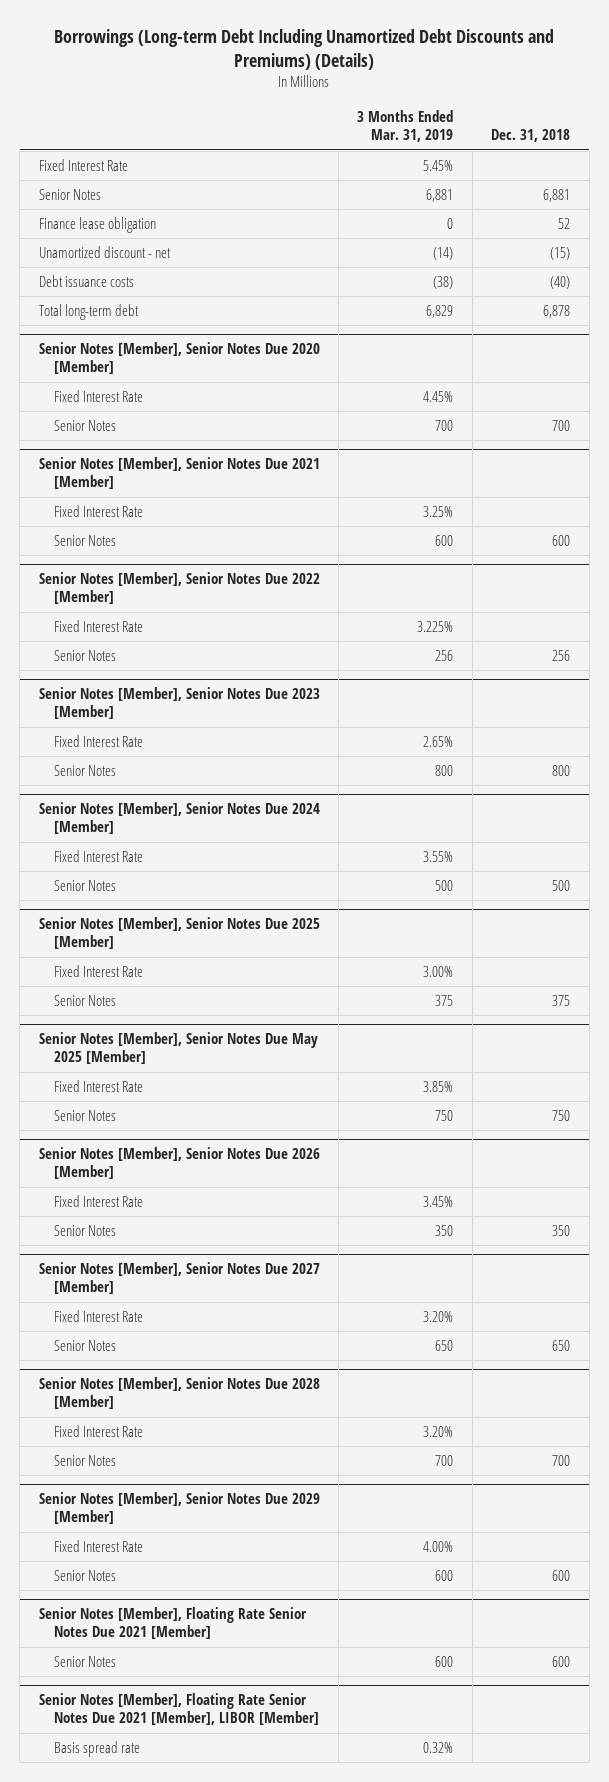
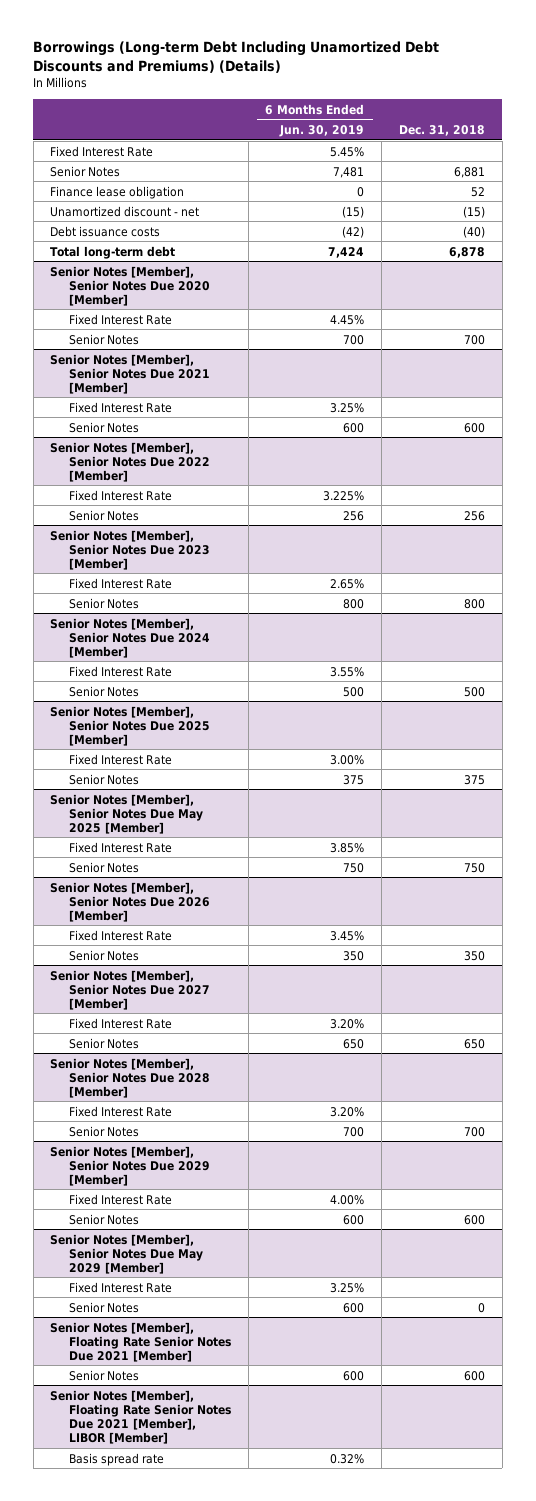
- | 3 Months Ended Mar. 31, 2019 | Dec. 31, 2018
+ | 6 Months Ended Jun. 30, 2019 | Dec. 31, 2018
+ Senior Notes [Member], Senior Notes Due May 2029 [Member]
+ Fixed Interest Rate | 3.25% |
+ Senior Notes | 600 | 0

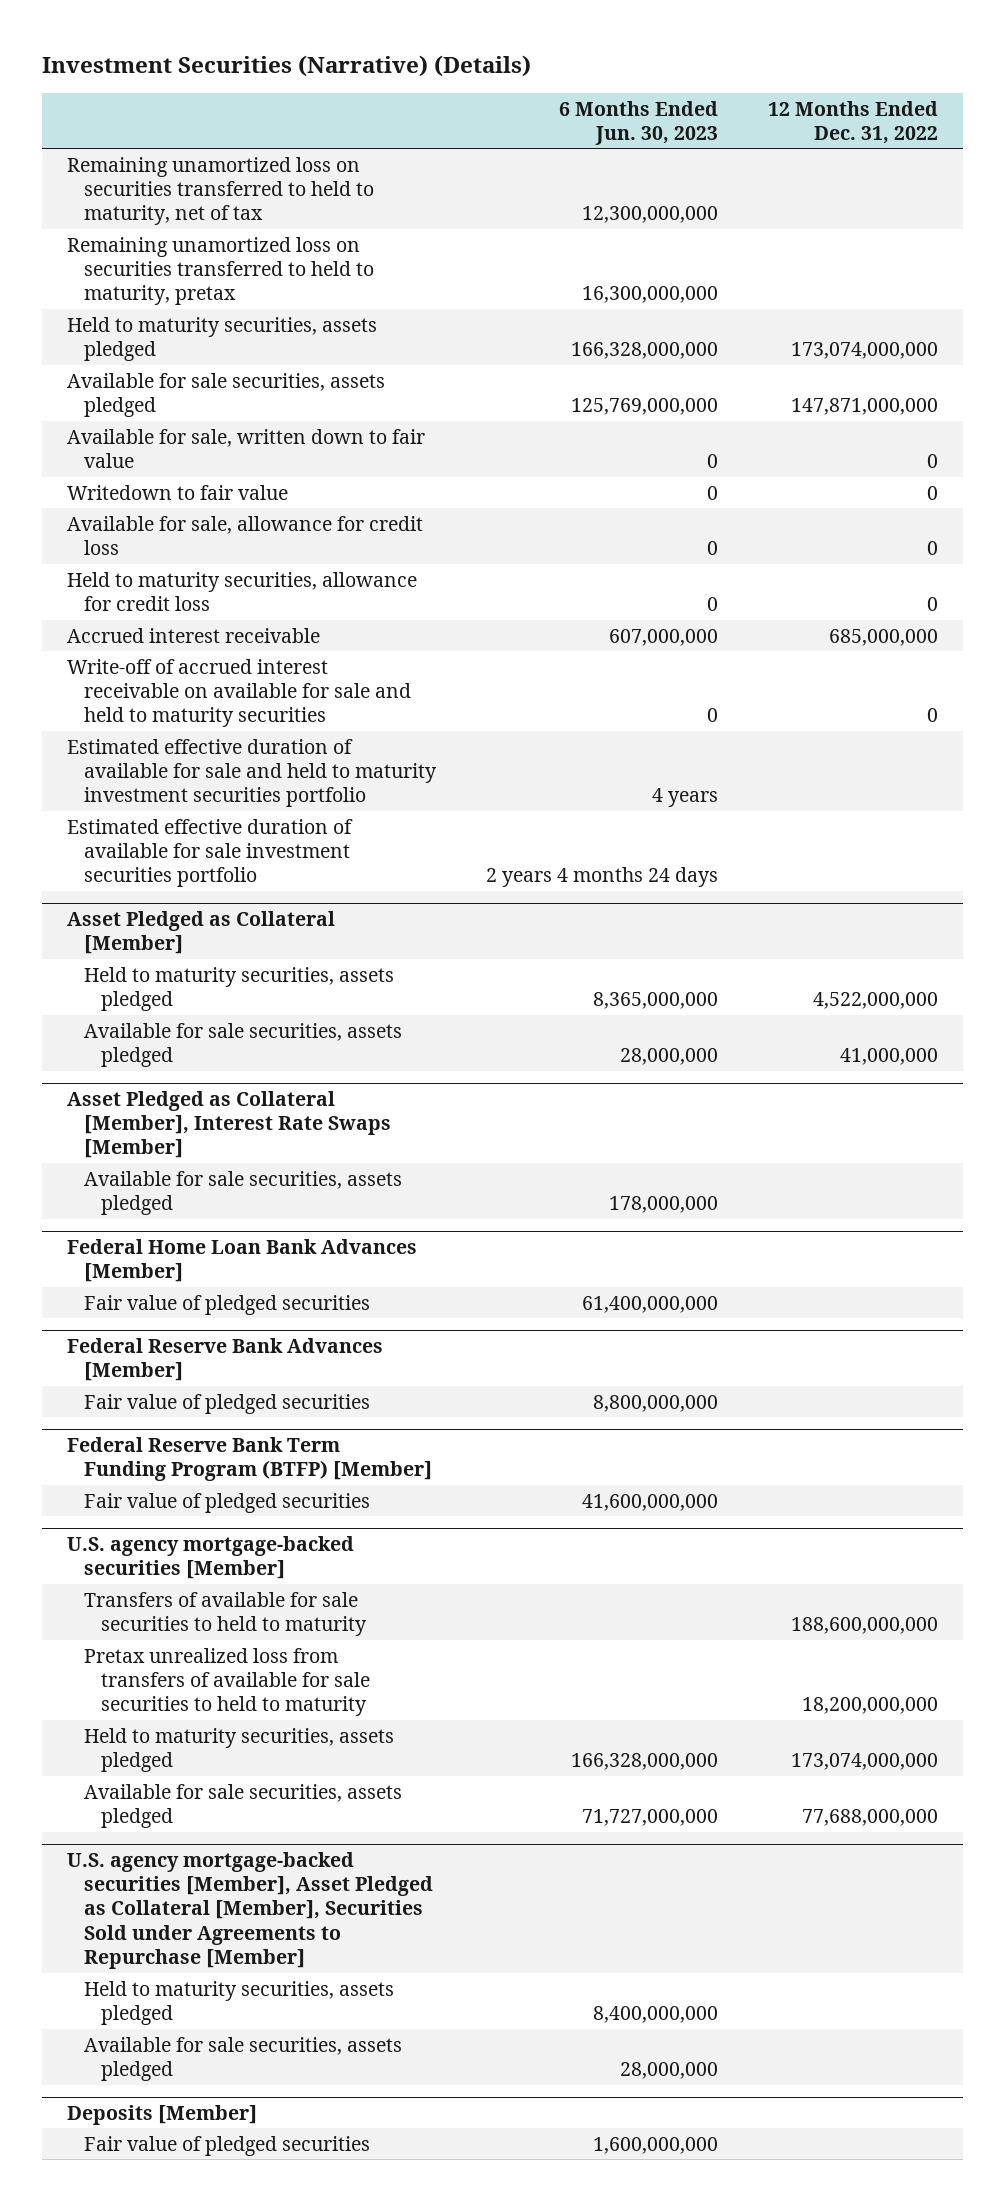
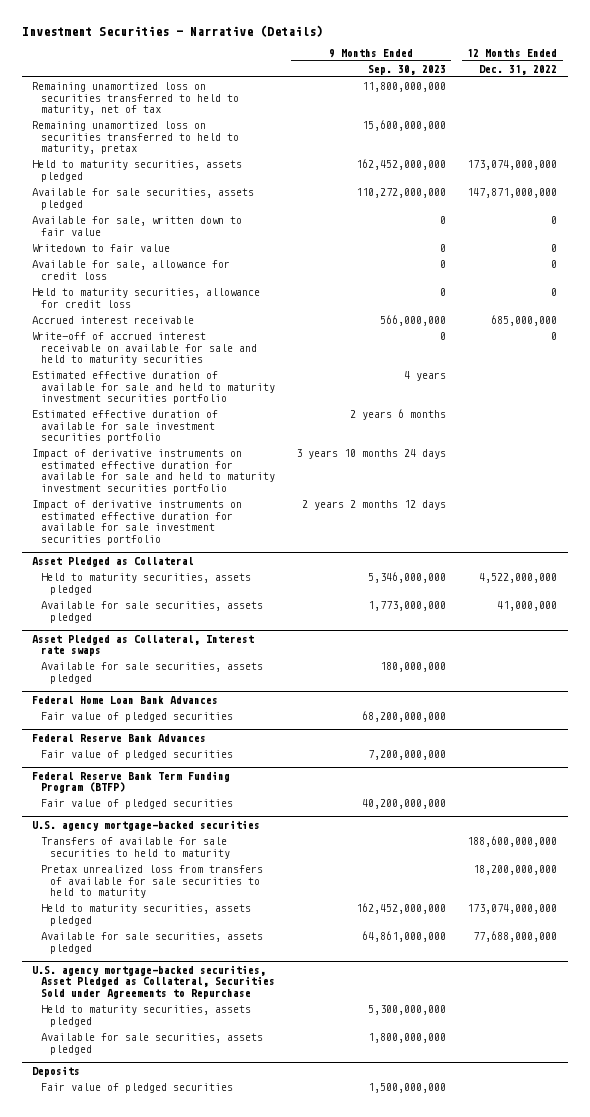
- Investment Securities (Narrative) (Details)
+ Investment Securities - Narrative (Details)
- | 6 Months Ended Jun. 30, 2023 | 12 Months Ended Dec. 31, 2022
+ | 9 Months Ended Sep. 30, 2023 | 12 Months Ended Dec. 31, 2022
- Asset Pledged as Collateral [Member]
+ Impact of derivative instruments on estimated effective duration for available for sale and held to maturity investment securities portfolio | 3 years 10 months 24 days |
+ Impact of derivative instruments on estimated effective duration for available for sale investment securities portfolio | 2 years 2 months 12 days |
+ Asset Pledged as Collateral
- Asset Pledged as Collateral [Member], Interest Rate Swaps [Member]
+ Asset Pledged as Collateral, Interest rate swaps
- Federal Home Loan Bank Advances [Member]
+ Federal Home Loan Bank Advances
- Federal Reserve Bank Advances [Member]
+ Federal Reserve Bank Advances
- Federal Reserve Bank Term Funding Program (BTFP) [Member]
+ Federal Reserve Bank Term Funding Program (BTFP)
- U.S. agency mortgage-backed securities [Member]
+ U.S. agency mortgage-backed securities
- U.S. agency mortgage-backed securities [Member], Asset Pledged as Collateral [Member], Securities Sold under Agreements to Repurchase [Member]
+ U.S. agency mortgage-backed securities, Asset Pledged as Collateral, Securities Sold under Agreements to Repurchase
- Deposits [Member]
+ Deposits

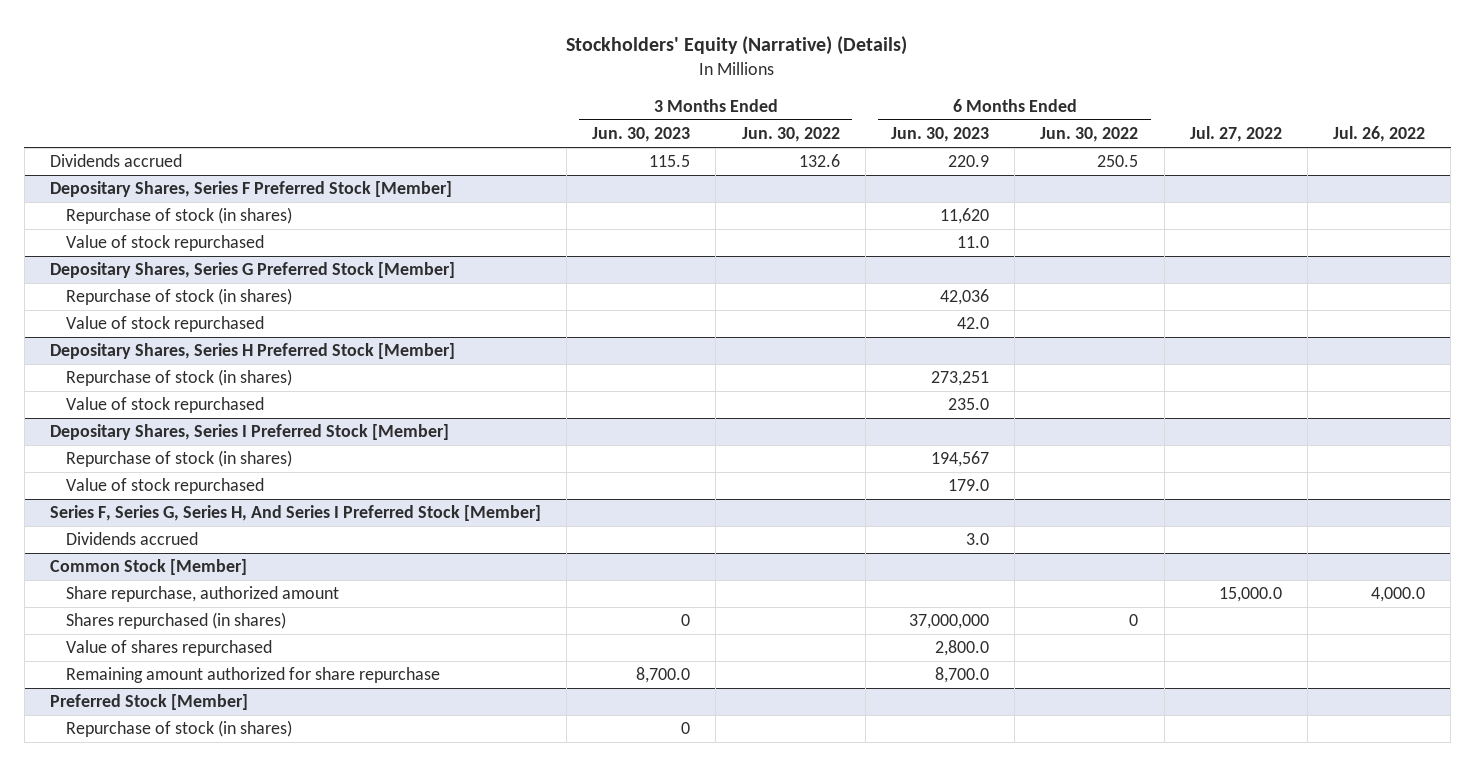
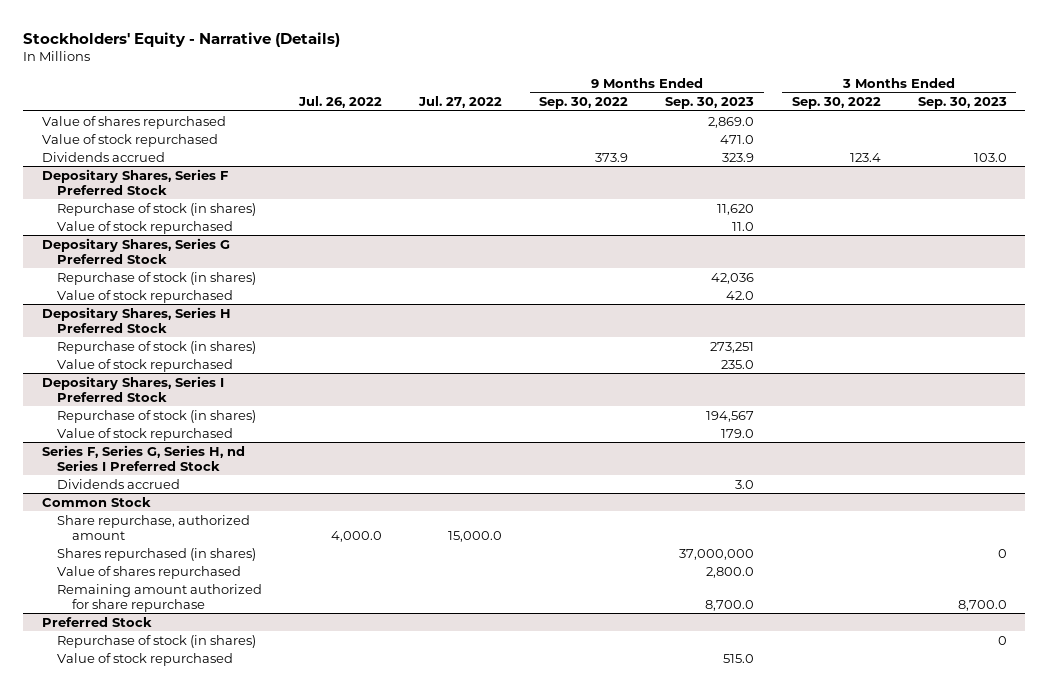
- Stockholders' Equity (Narrative) (Details)
+ Stockholders' Equity - Narrative (Details)
- | 3 Months Ended Jun. 30, 2023 | 3 Months Ended Jun. 30, 2022 | 6 Months Ended Jun. 30, 2023 | 6 Months Ended Jun. 30, 2022 | Jul. 27, 2022 | Jul. 26, 2022
+ | Jul. 26, 2022 | Jul. 27, 2022 | 9 Months Ended Sep. 30, 2022 | 9 Months Ended Sep. 30, 2023 | 3 Months Ended Sep. 30, 2022 | 3 Months Ended Sep. 30, 2023
+ Value of shares repurchased | | | | 2,869.0 | |
+ Value of stock repurchased | | | | 471.0 | |
- Depositary Shares, Series F Preferred Stock [Member]
+ Depositary Shares, Series F Preferred Stock
- Depositary Shares, Series G Preferred Stock [Member]
+ Depositary Shares, Series G Preferred Stock
- Depositary Shares, Series H Preferred Stock [Member]
+ Depositary Shares, Series H Preferred Stock
- Depositary Shares, Series I Preferred Stock [Member]
+ Depositary Shares, Series I Preferred Stock
- Series F, Series G, Series H, And Series I Preferred Stock [Member]
+ Series F, Series G, Series H, nd Series I Preferred Stock
- Common Stock [Member]
+ Common Stock
- Preferred Stock [Member]
+ Preferred Stock
+ Value of stock repurchased | | | | 515.0 | |

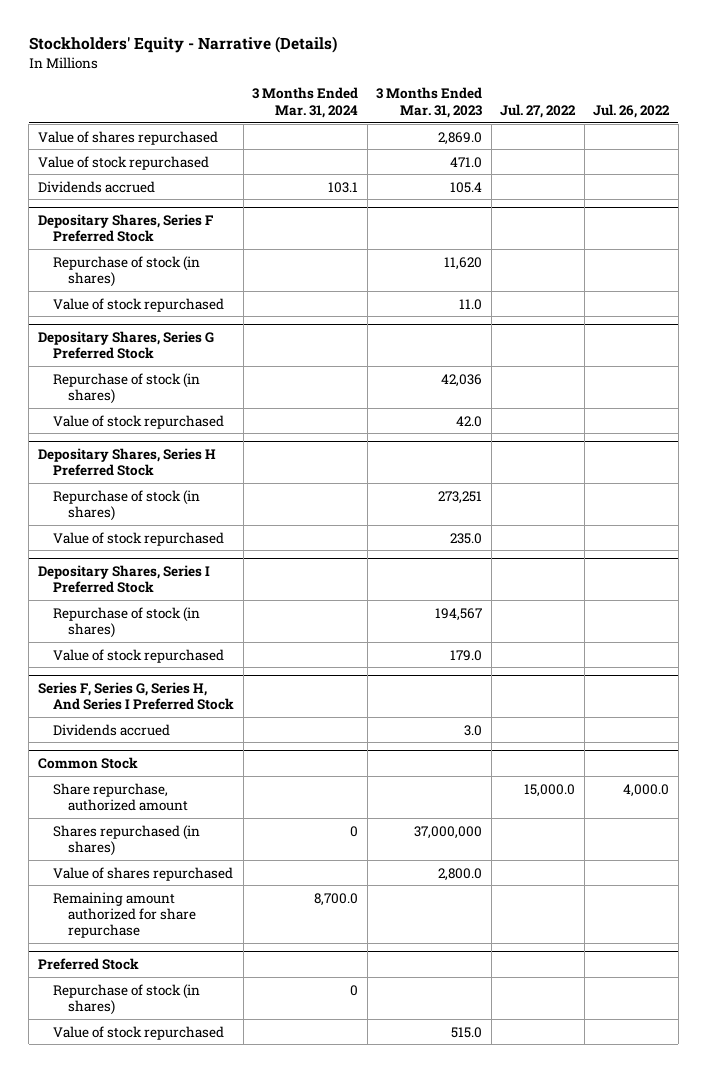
- | Jul. 26, 2022 | Jul. 27, 2022 | 9 Months Ended Sep. 30, 2022 | 9 Months Ended Sep. 30, 2023 | 3 Months Ended Sep. 30, 2022 | 3 Months Ended Sep. 30, 2023
+ | 3 Months Ended Mar. 31, 2024 | 3 Months Ended Mar. 31, 2023 | Jul. 27, 2022 | Jul. 26, 2022
- Series F, Series G, Series H, nd Series I Preferred Stock
+ Series F, Series G, Series H, And Series I Preferred Stock

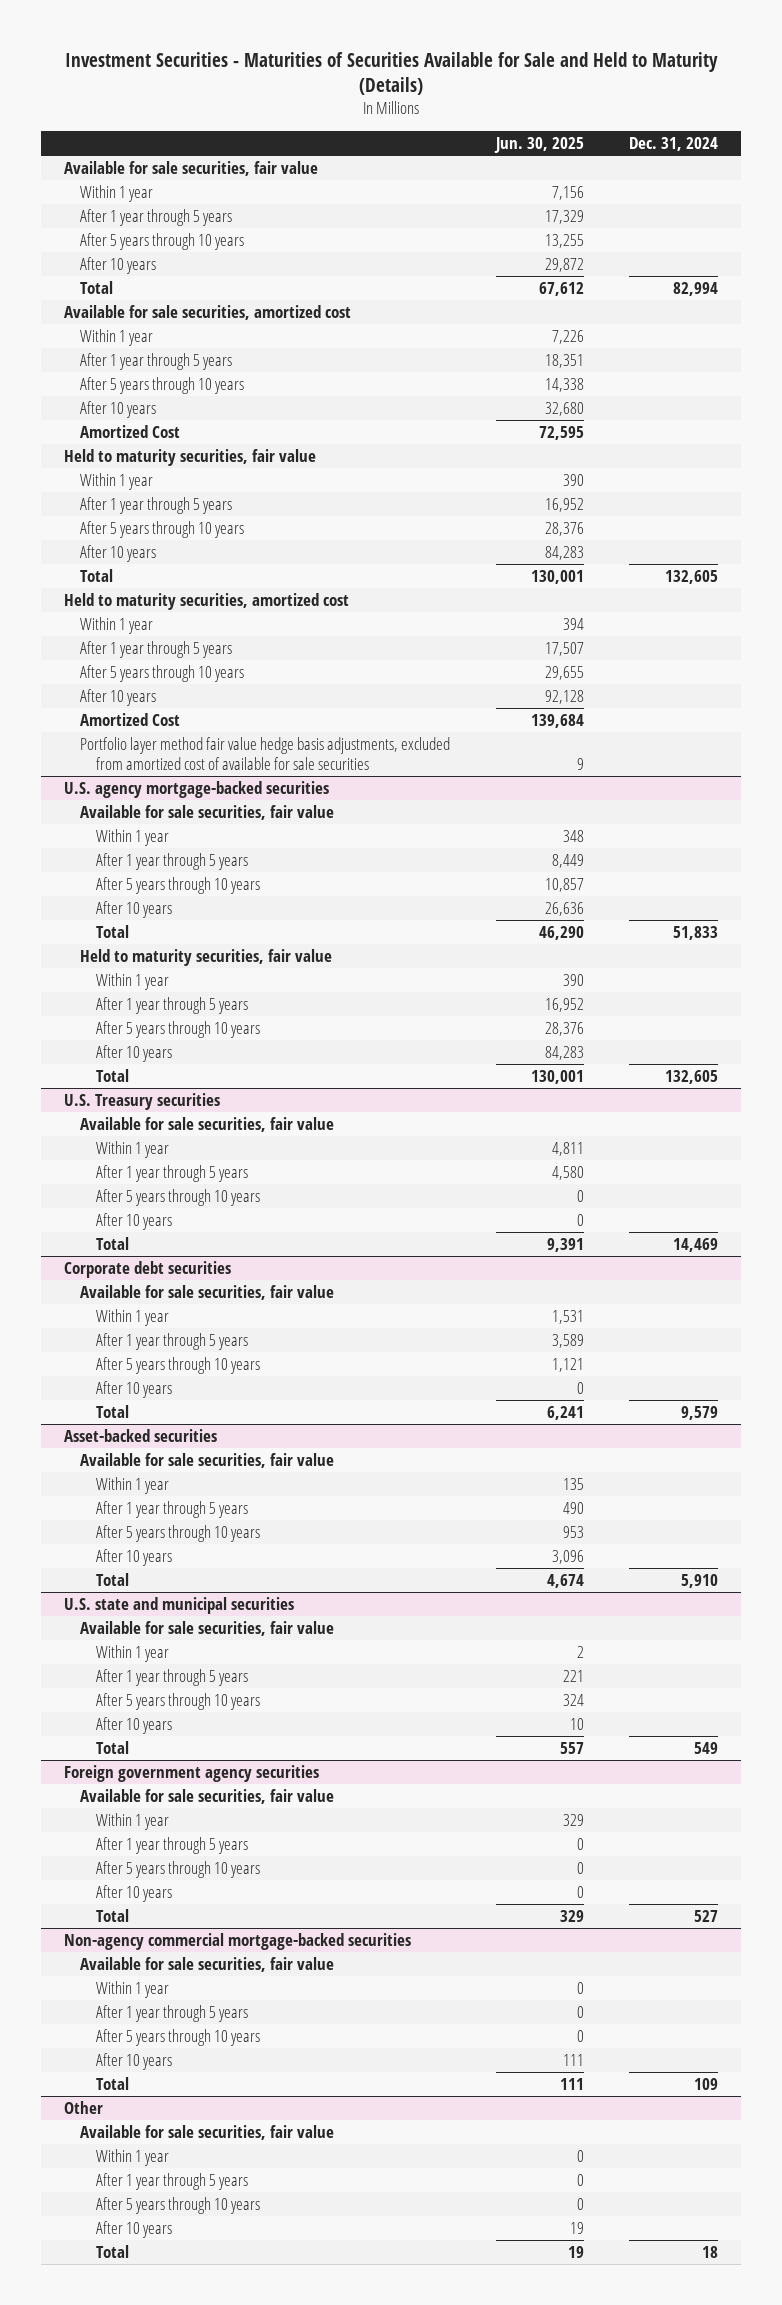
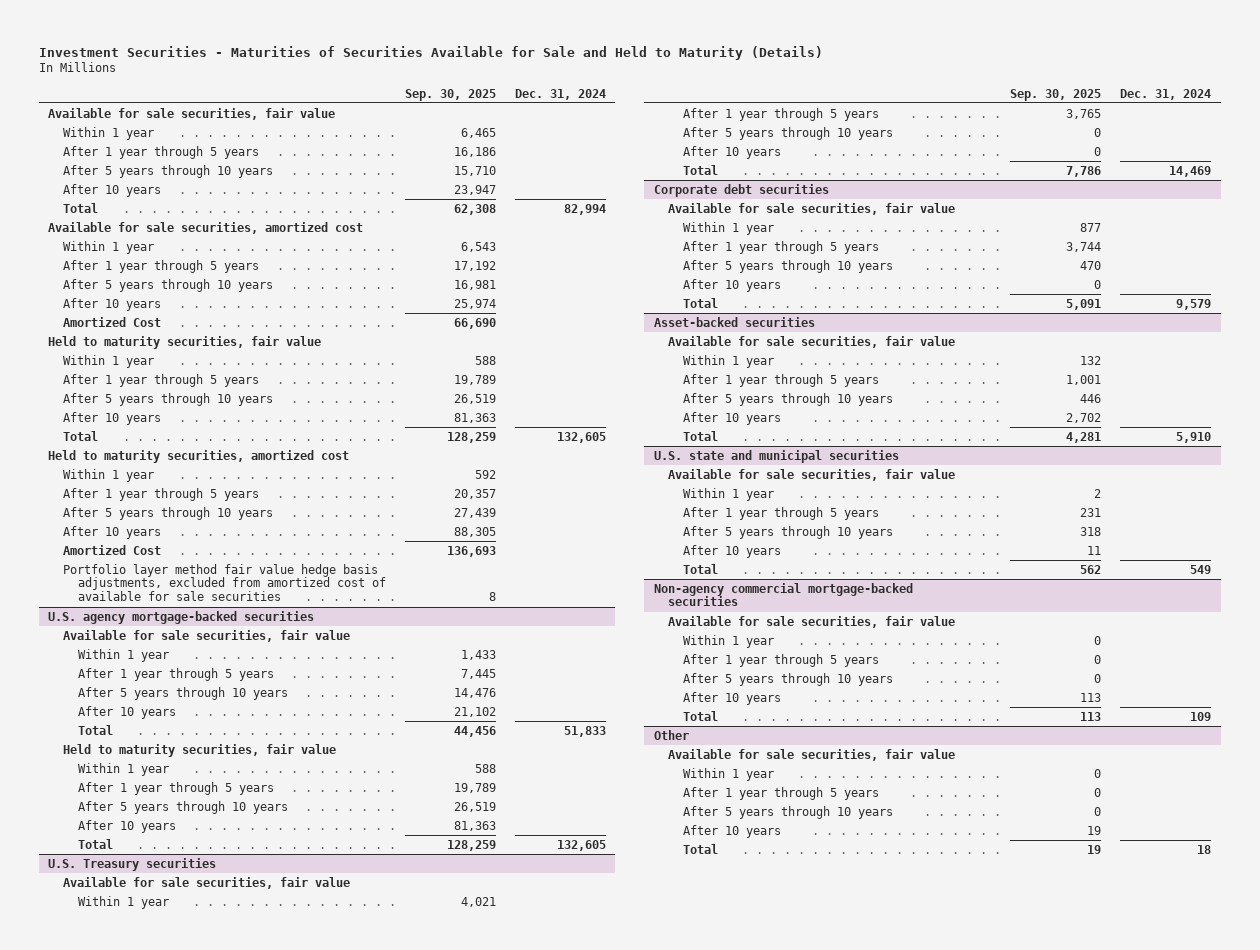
- | Jun. 30, 2025 | Dec. 31, 2024
+ | Sep. 30, 2025 | Dec. 31, 2024
- Foreign government agency securities
- Available for sale securities, fair value
- Within 1 year | 329 |
- After 1 year through 5 years | 0 |
- After 5 years through 10 years | 0 |
- After 10 years | 0 |
- Total | 329 | 527

